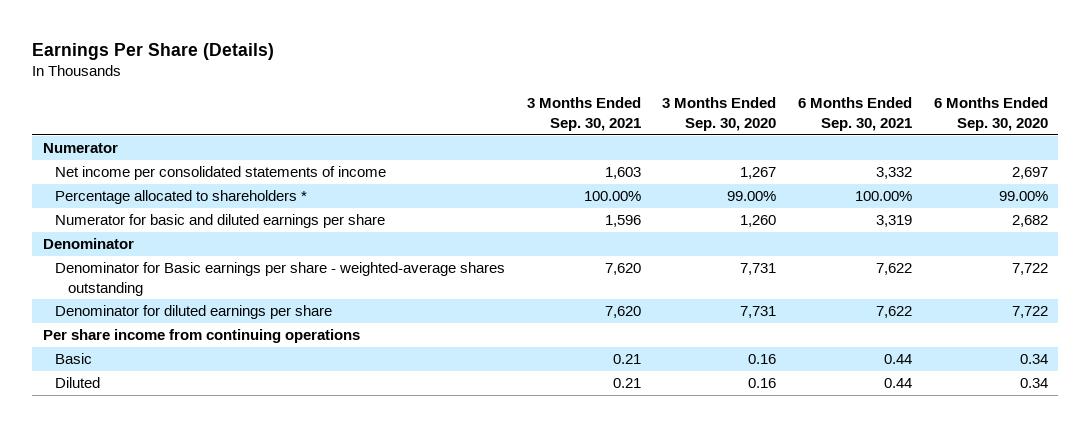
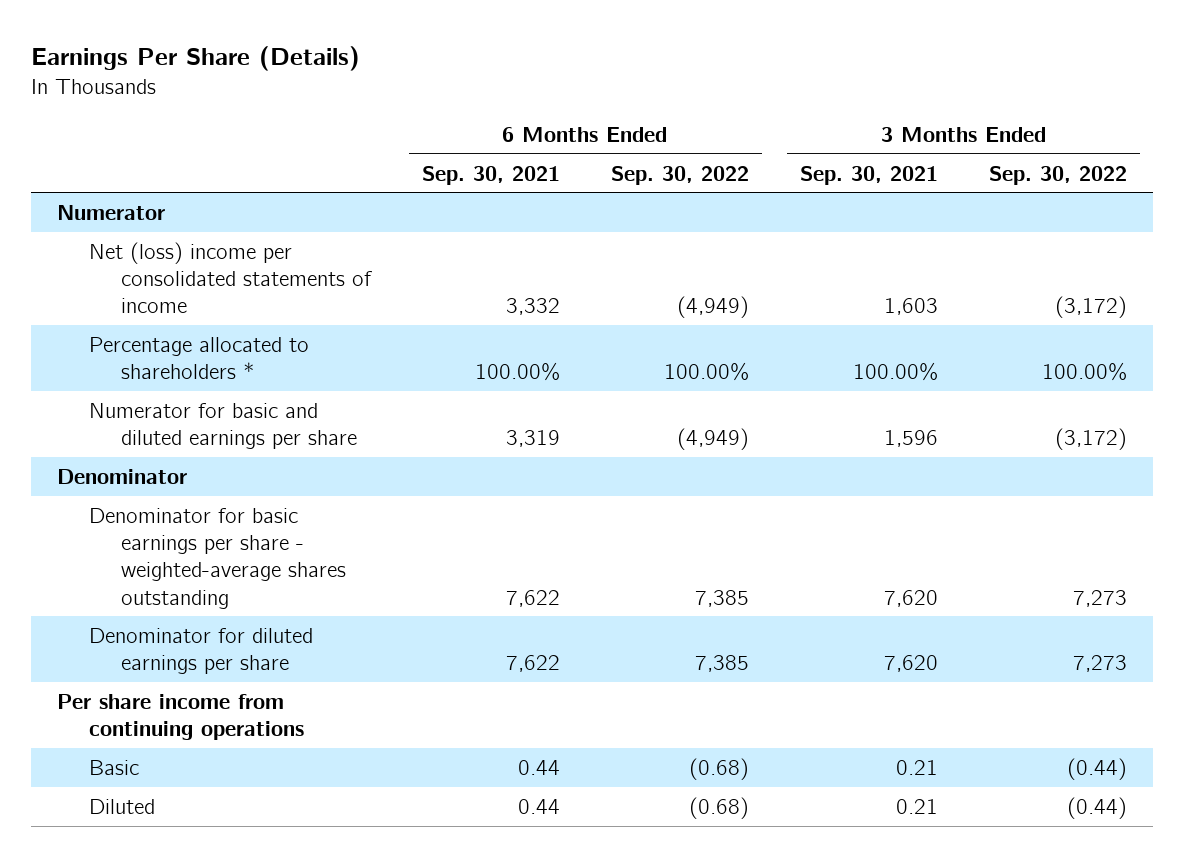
- | 3 Months Ended Sep. 30, 2021 | 3 Months Ended Sep. 30, 2020 | 6 Months Ended Sep. 30, 2021 | 6 Months Ended Sep. 30, 2020
+ | 6 Months Ended Sep. 30, 2021 | 6 Months Ended Sep. 30, 2022 | 3 Months Ended Sep. 30, 2021 | 3 Months Ended Sep. 30, 2022
- Net income per consolidated statements of income | 1,603 | 1,267 | 3,332 | 2,697
+ Net (loss) income per consolidated statements of income | 3,332 | (4,949) | 1,603 | (3,172)
- Denominator for Basic earnings per share - weighted-average shares outstanding | 7,620 | 7,731 | 7,622 | 7,722
+ Denominator for basic earnings per share - weighted-average shares outstanding | 7,622 | 7,385 | 7,620 | 7,273

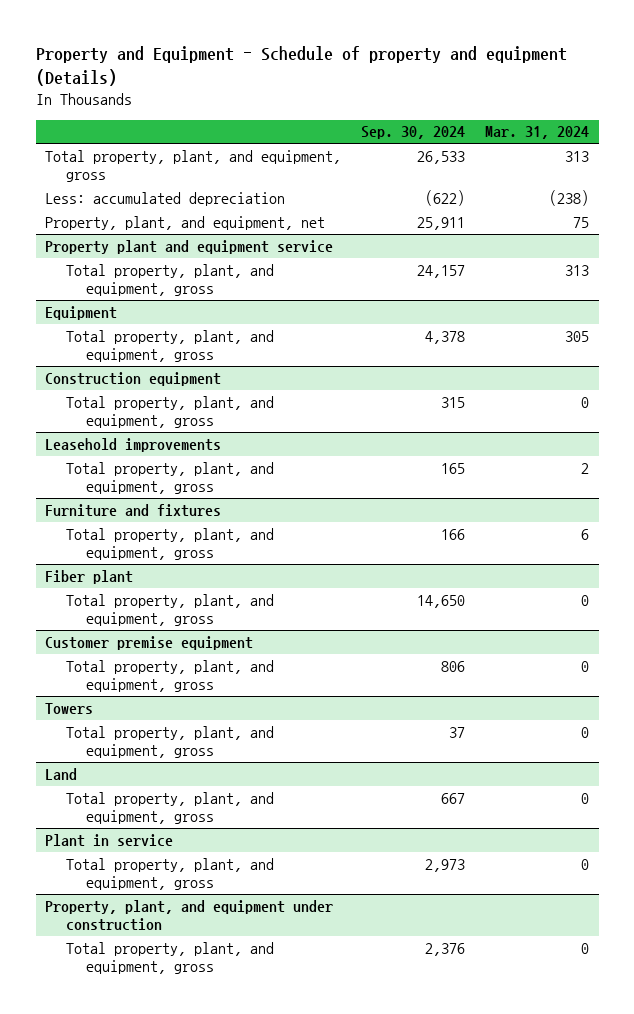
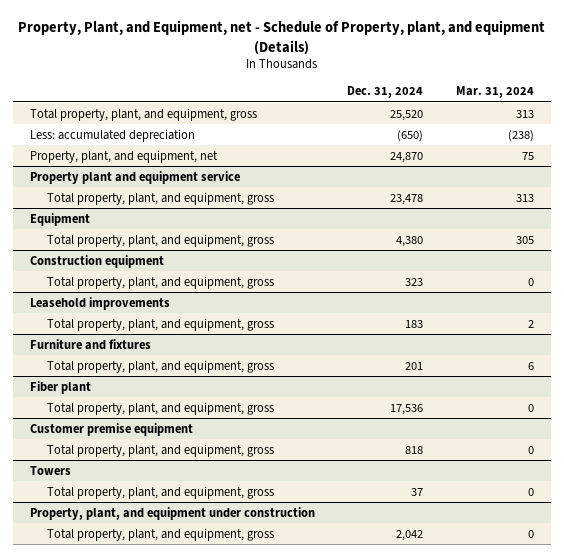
- Property and Equipment - Schedule of property and equipment (Details)
+ Property, Plant, and Equipment, net - Schedule of Property, plant, and equipment (Details)
- | Sep. 30, 2024 | Mar. 31, 2024
+ | Dec. 31, 2024 | Mar. 31, 2024
- Land
- Total property, plant, and equipment, gross | 667 | 0
- Plant in service
- Total property, plant, and equipment, gross | 2,973 | 0

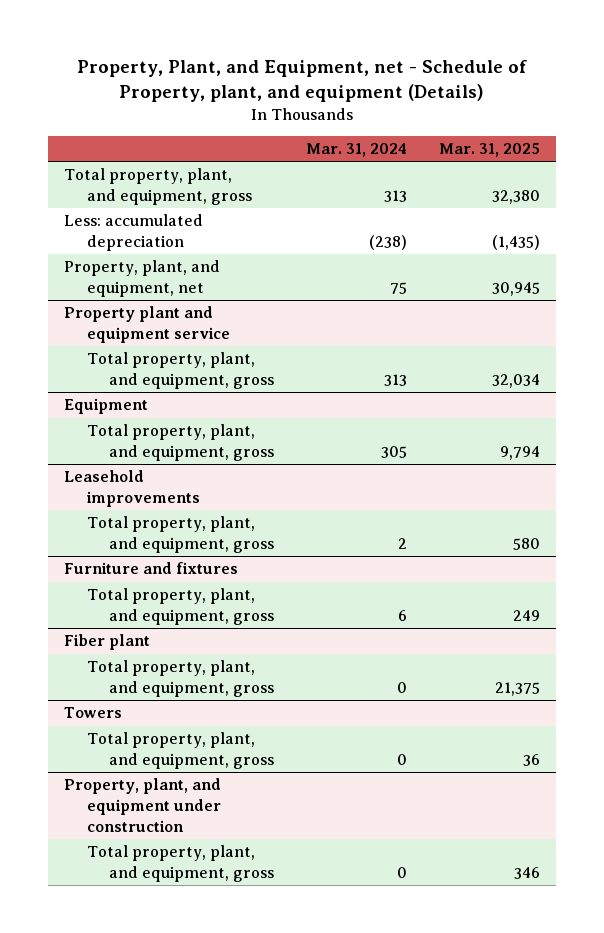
- | Dec. 31, 2024 | Mar. 31, 2024
+ | Mar. 31, 2024 | Mar. 31, 2025
- Construction equipment
- Total property, plant, and equipment, gross | 323 | 0
- Customer premise equipment
- Total property, plant, and equipment, gross | 818 | 0

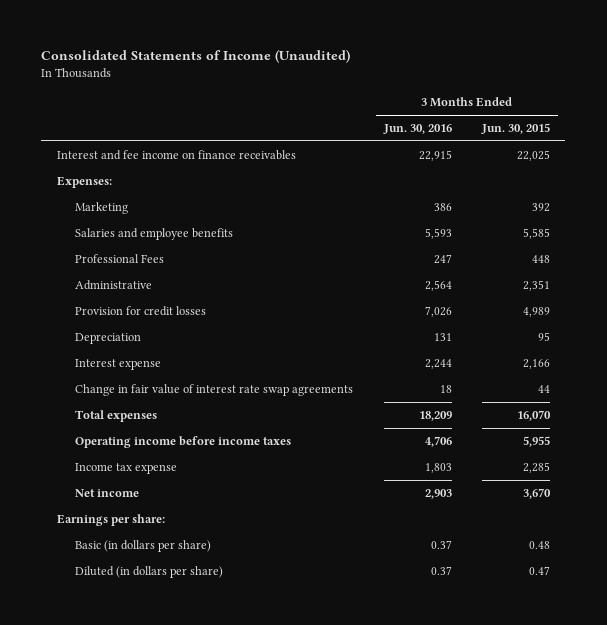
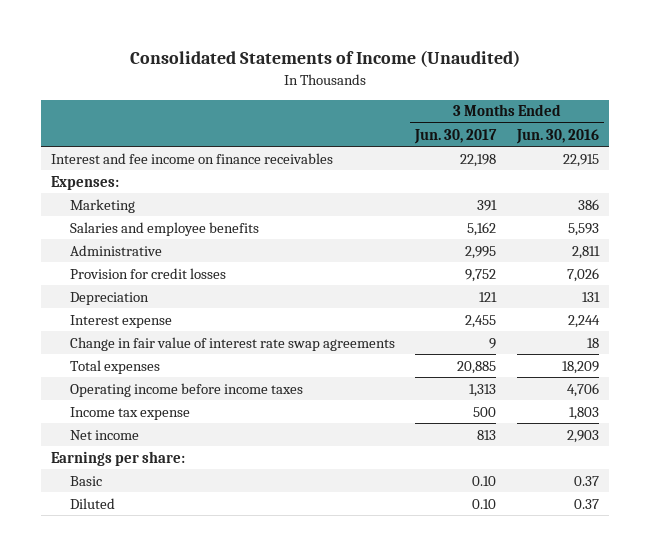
- | 3 Months Ended Jun. 30, 2016 | 3 Months Ended Jun. 30, 2015
+ | 3 Months Ended Jun. 30, 2017 | 3 Months Ended Jun. 30, 2016
- Professional Fees | 247 | 448
- Administrative | 2,564 | 2,351
+ Administrative | 2,995 | 2,811
- Basic (in dollars per share) | 0.37 | 0.48
- Diluted (in dollars per share) | 0.37 | 0.47
+ Basic | 0.10 | 0.37
+ Diluted | 0.10 | 0.37

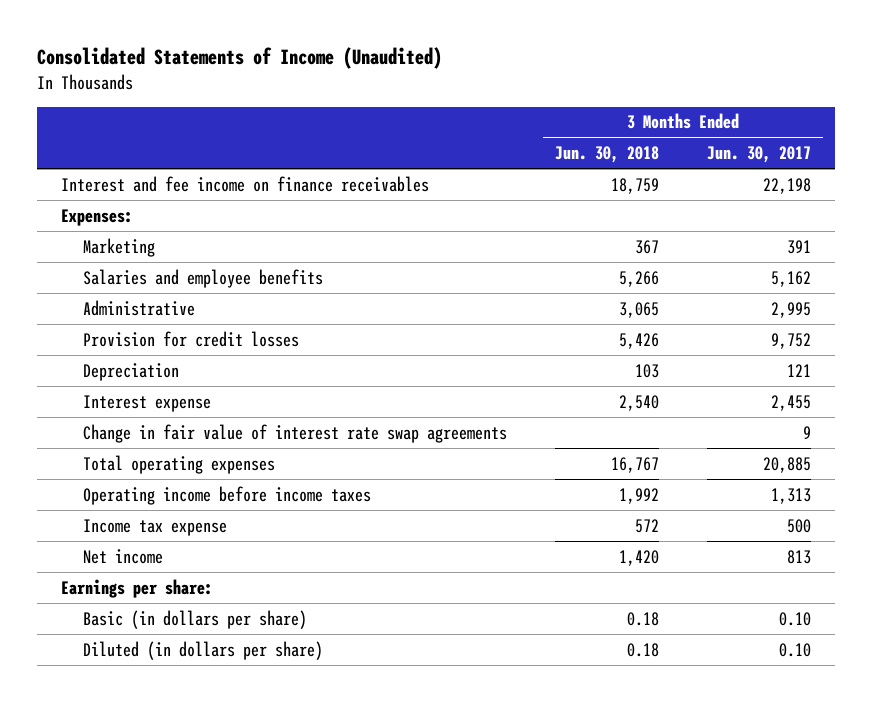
- | 3 Months Ended Jun. 30, 2017 | 3 Months Ended Jun. 30, 2016
+ | 3 Months Ended Jun. 30, 2018 | 3 Months Ended Jun. 30, 2017
- Total expenses | 20,885 | 18,209
+ Total operating expenses | 16,767 | 20,885
- Basic | 0.10 | 0.37
- Diluted | 0.10 | 0.37
+ Basic (in dollars per share) | 0.18 | 0.10
+ Diluted (in dollars per share) | 0.18 | 0.10

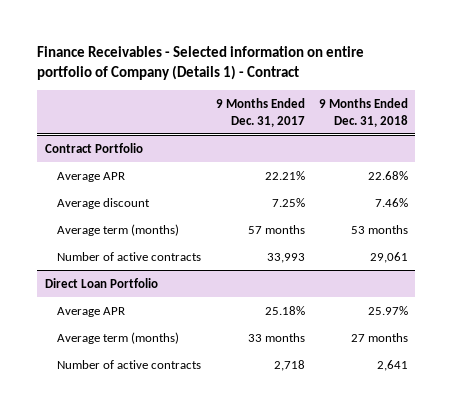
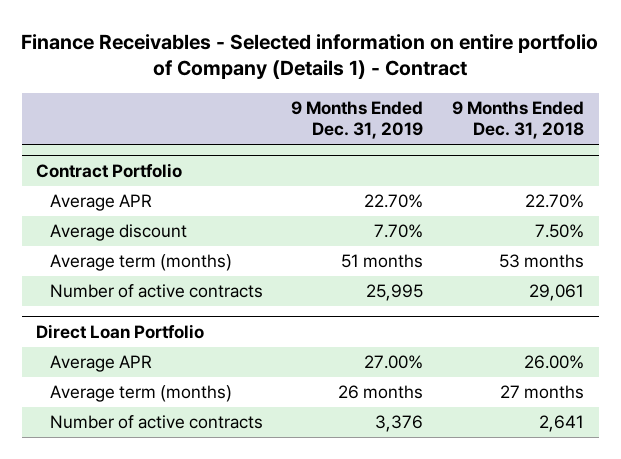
- | 9 Months Ended Dec. 31, 2017 | 9 Months Ended Dec. 31, 2018
+ | 9 Months Ended Dec. 31, 2019 | 9 Months Ended Dec. 31, 2018
@ Contract Portfolio
- Average APR | 22.21% | 22.68%
- Average discount | 7.25% | 7.46%
+ Average APR | 22.70% | 22.70%
+ Average discount | 7.70% | 7.50%
@ Direct Loan Portfolio
- Average APR | 25.18% | 25.97%
+ Average APR | 27.00% | 26.00%

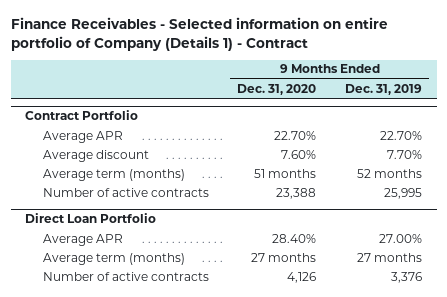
- | 9 Months Ended Dec. 31, 2019 | 9 Months Ended Dec. 31, 2018
+ | 9 Months Ended Dec. 31, 2020 | 9 Months Ended Dec. 31, 2019
@ Contract Portfolio
- Average term (months) | 51 months | 53 months
+ Average term (months) | 51 months | 52 months
@ Direct Loan Portfolio
- Average term (months) | 26 months | 27 months
+ Average term (months) | 27 months | 27 months

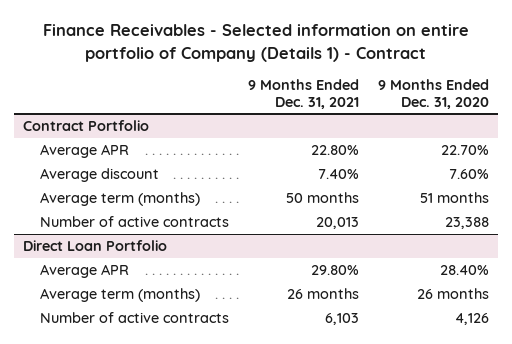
- | 9 Months Ended Dec. 31, 2020 | 9 Months Ended Dec. 31, 2019
+ | 9 Months Ended Dec. 31, 2021 | 9 Months Ended Dec. 31, 2020
@ Direct Loan Portfolio
- Average term (months) | 27 months | 27 months
+ Average term (months) | 26 months | 26 months

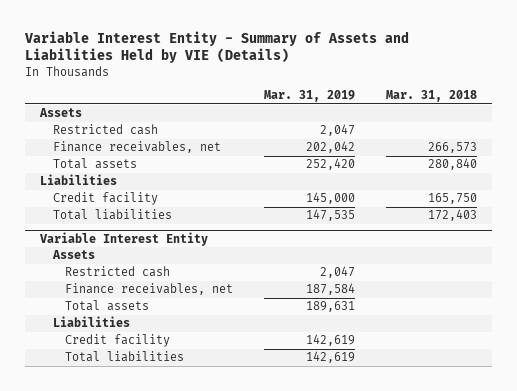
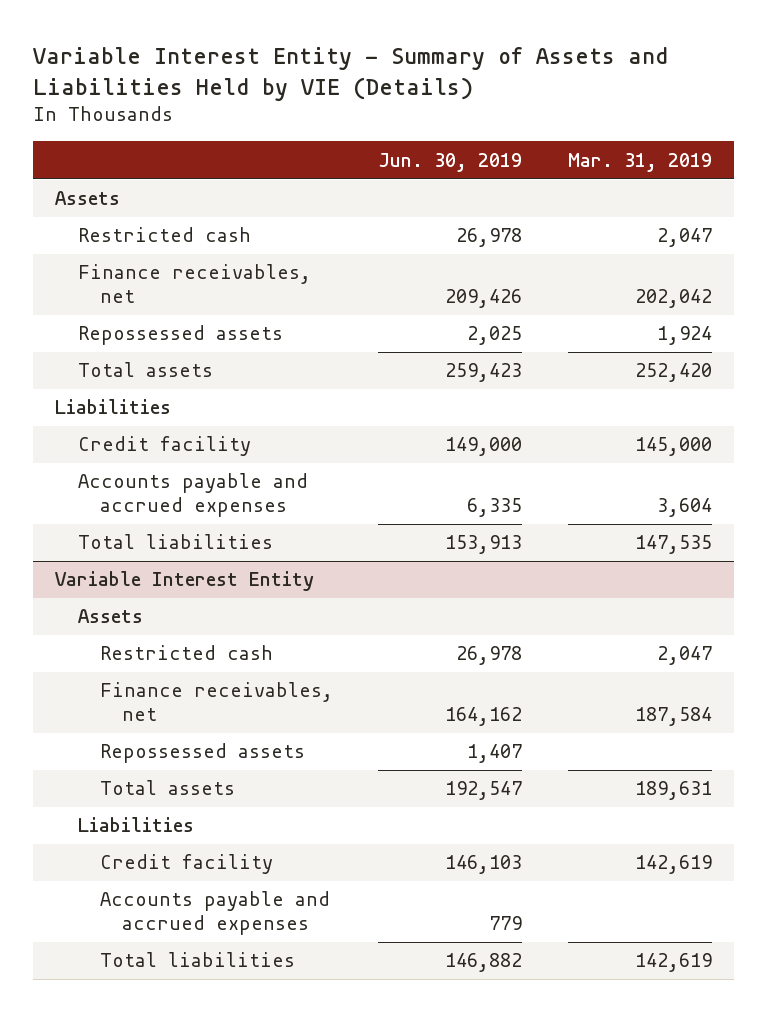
- | Mar. 31, 2019 | Mar. 31, 2018
+ | Jun. 30, 2019 | Mar. 31, 2019
+ Repossessed assets | 2,025 | 1,924
+ Accounts payable and accrued expenses | 6,335 | 3,604
@ Variable Interest Entity
+ Repossessed assets | 1,407 |
+ Accounts payable and accrued expenses | 779 |

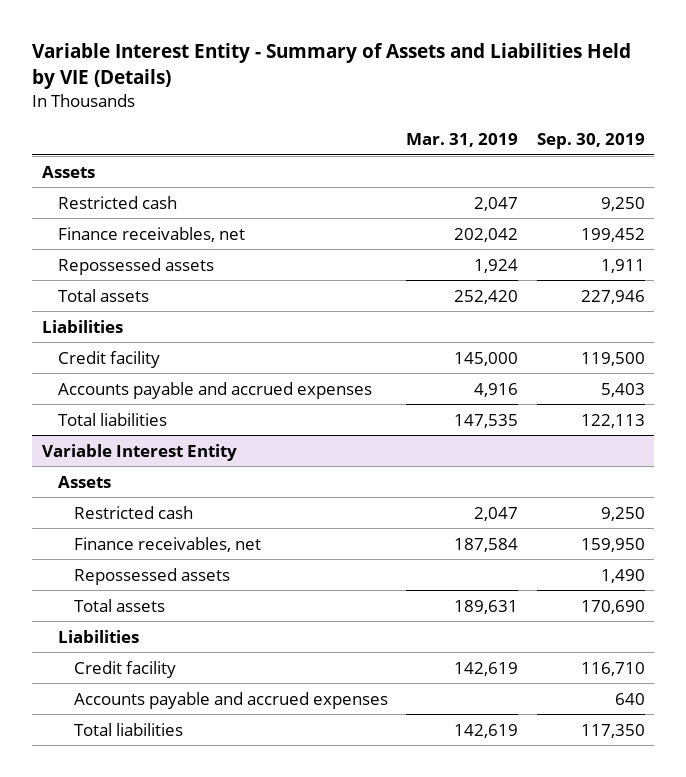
- | Jun. 30, 2019 | Mar. 31, 2019
+ | Mar. 31, 2019 | Sep. 30, 2019
- Accounts payable and accrued expenses | 6,335 | 3,604
+ Accounts payable and accrued expenses | 4,916 | 5,403

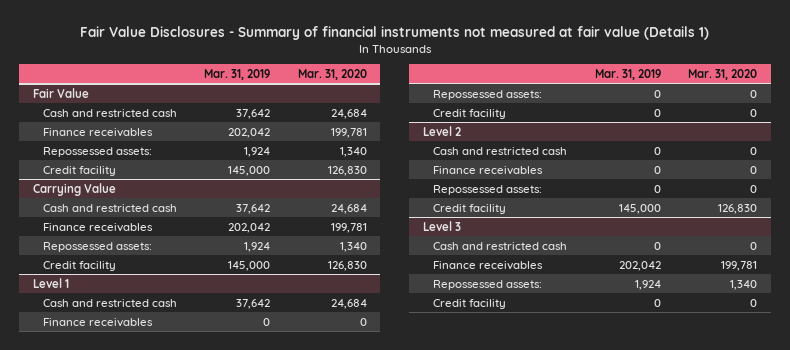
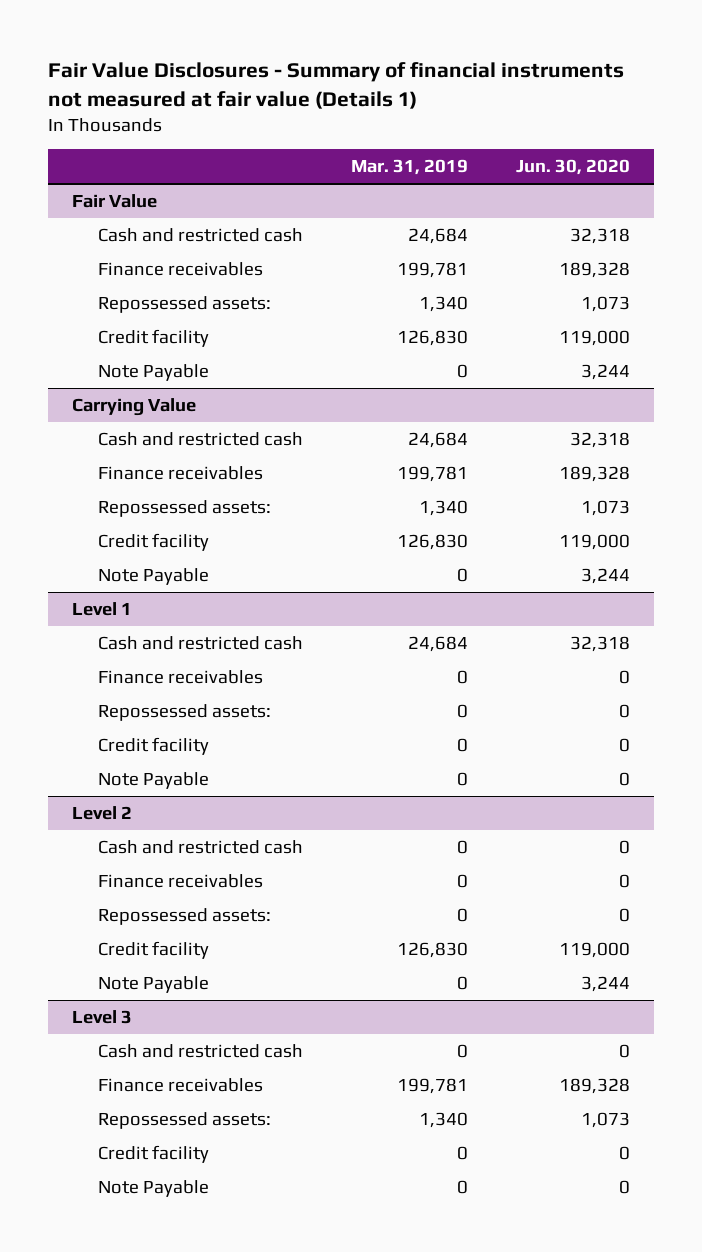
- | Mar. 31, 2019 | Mar. 31, 2020
+ | Mar. 31, 2019 | Jun. 30, 2020
@ Fair Value
- Cash and restricted cash | 37,642 | 24,684
- Finance receivables | 202,042 | 199,781
- Repossessed assets: | 1,924 | 1,340
- Credit facility | 145,000 | 126,830
+ Cash and restricted cash | 24,684 | 32,318
+ Finance receivables | 199,781 | 189,328
+ Repossessed assets: | 1,340 | 1,073
+ Credit facility | 126,830 | 119,000
+ Note Payable | 0 | 3,244
@ Carrying Value
- Cash and restricted cash | 37,642 | 24,684
- Finance receivables | 202,042 | 199,781
- Repossessed assets: | 1,924 | 1,340
- Credit facility | 145,000 | 126,830
+ Cash and restricted cash | 24,684 | 32,318
+ Finance receivables | 199,781 | 189,328
+ Repossessed assets: | 1,340 | 1,073
+ Credit facility | 126,830 | 119,000
+ Note Payable | 0 | 3,244
@ Level 1
- Cash and restricted cash | 37,642 | 24,684
+ Cash and restricted cash | 24,684 | 32,318
+ Note Payable | 0 | 0
@ Level 2
- Credit facility | 145,000 | 126,830
+ Credit facility | 126,830 | 119,000
+ Note Payable | 0 | 3,244
@ Level 3
- Finance receivables | 202,042 | 199,781
- Repossessed assets: | 1,924 | 1,340
+ Finance receivables | 199,781 | 189,328
+ Repossessed assets: | 1,340 | 1,073
+ Note Payable | 0 | 0

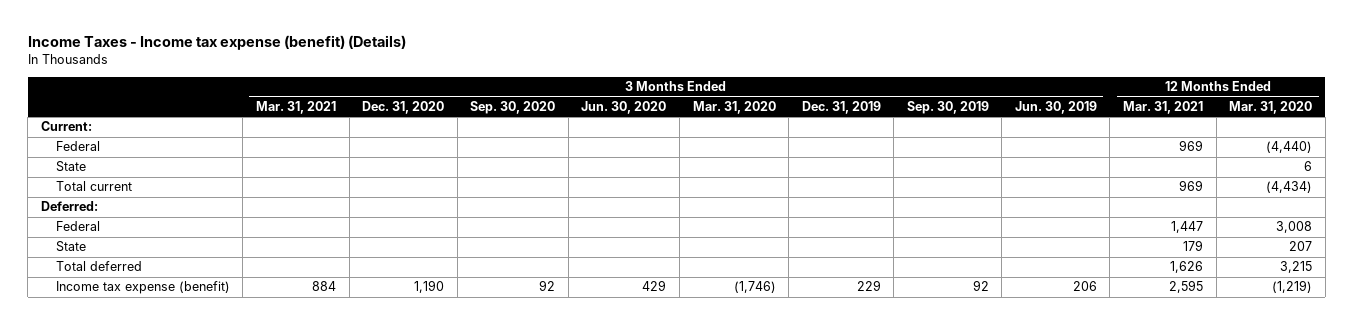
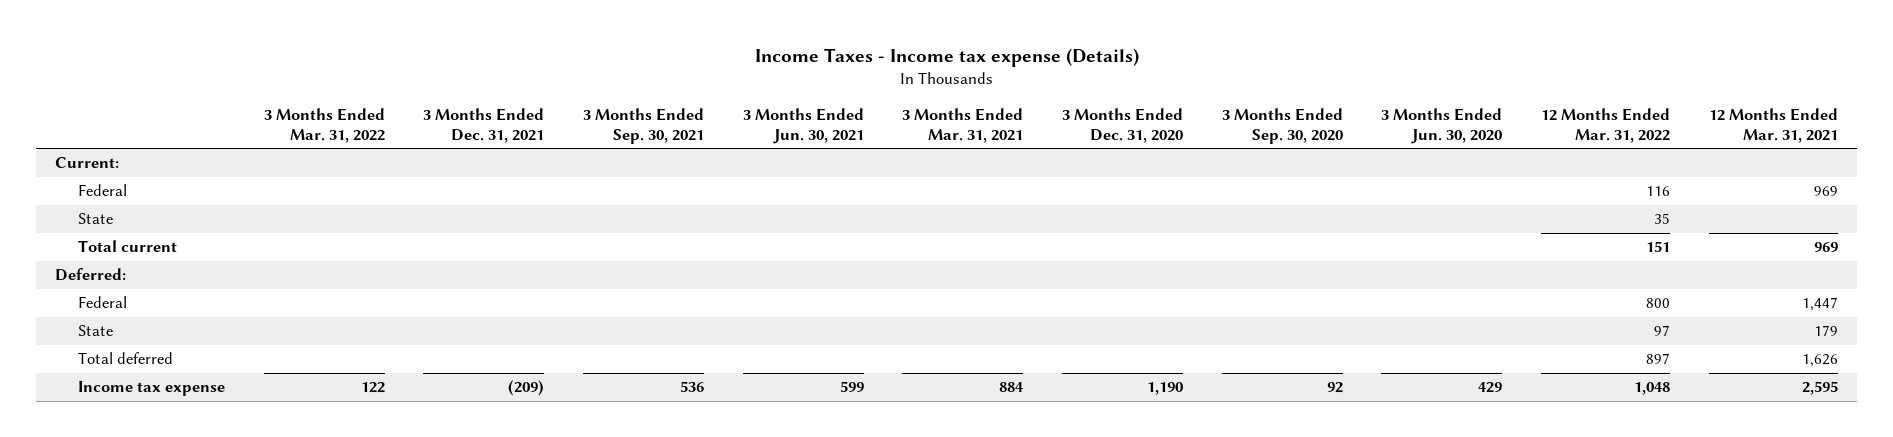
- Income Taxes - Income tax expense (benefit) (Details)
+ Income Taxes - Income tax expense (Details)
- | 3 Months Ended Mar. 31, 2021 | 3 Months Ended Dec. 31, 2020 | 3 Months Ended Sep. 30, 2020 | 3 Months Ended Jun. 30, 2020 | 3 Months Ended Mar. 31, 2020 | 3 Months Ended Dec. 31, 2019 | 3 Months Ended Sep. 30, 2019 | 3 Months Ended Jun. 30, 2019 | 12 Months Ended Mar. 31, 2021 | 12 Months Ended Mar. 31, 2020
+ | 3 Months Ended Mar. 31, 2022 | 3 Months Ended Dec. 31, 2021 | 3 Months Ended Sep. 30, 2021 | 3 Months Ended Jun. 30, 2021 | 3 Months Ended Mar. 31, 2021 | 3 Months Ended Dec. 31, 2020 | 3 Months Ended Sep. 30, 2020 | 3 Months Ended Jun. 30, 2020 | 12 Months Ended Mar. 31, 2022 | 12 Months Ended Mar. 31, 2021
- Income tax expense (benefit) | 884 | 1,190 | 92 | 429 | (1,746) | 229 | 92 | 206 | 2,595 | (1,219)
+ Income tax expense | 122 | (209) | 536 | 599 | 884 | 1,190 | 92 | 429 | 1,048 | 2,595

